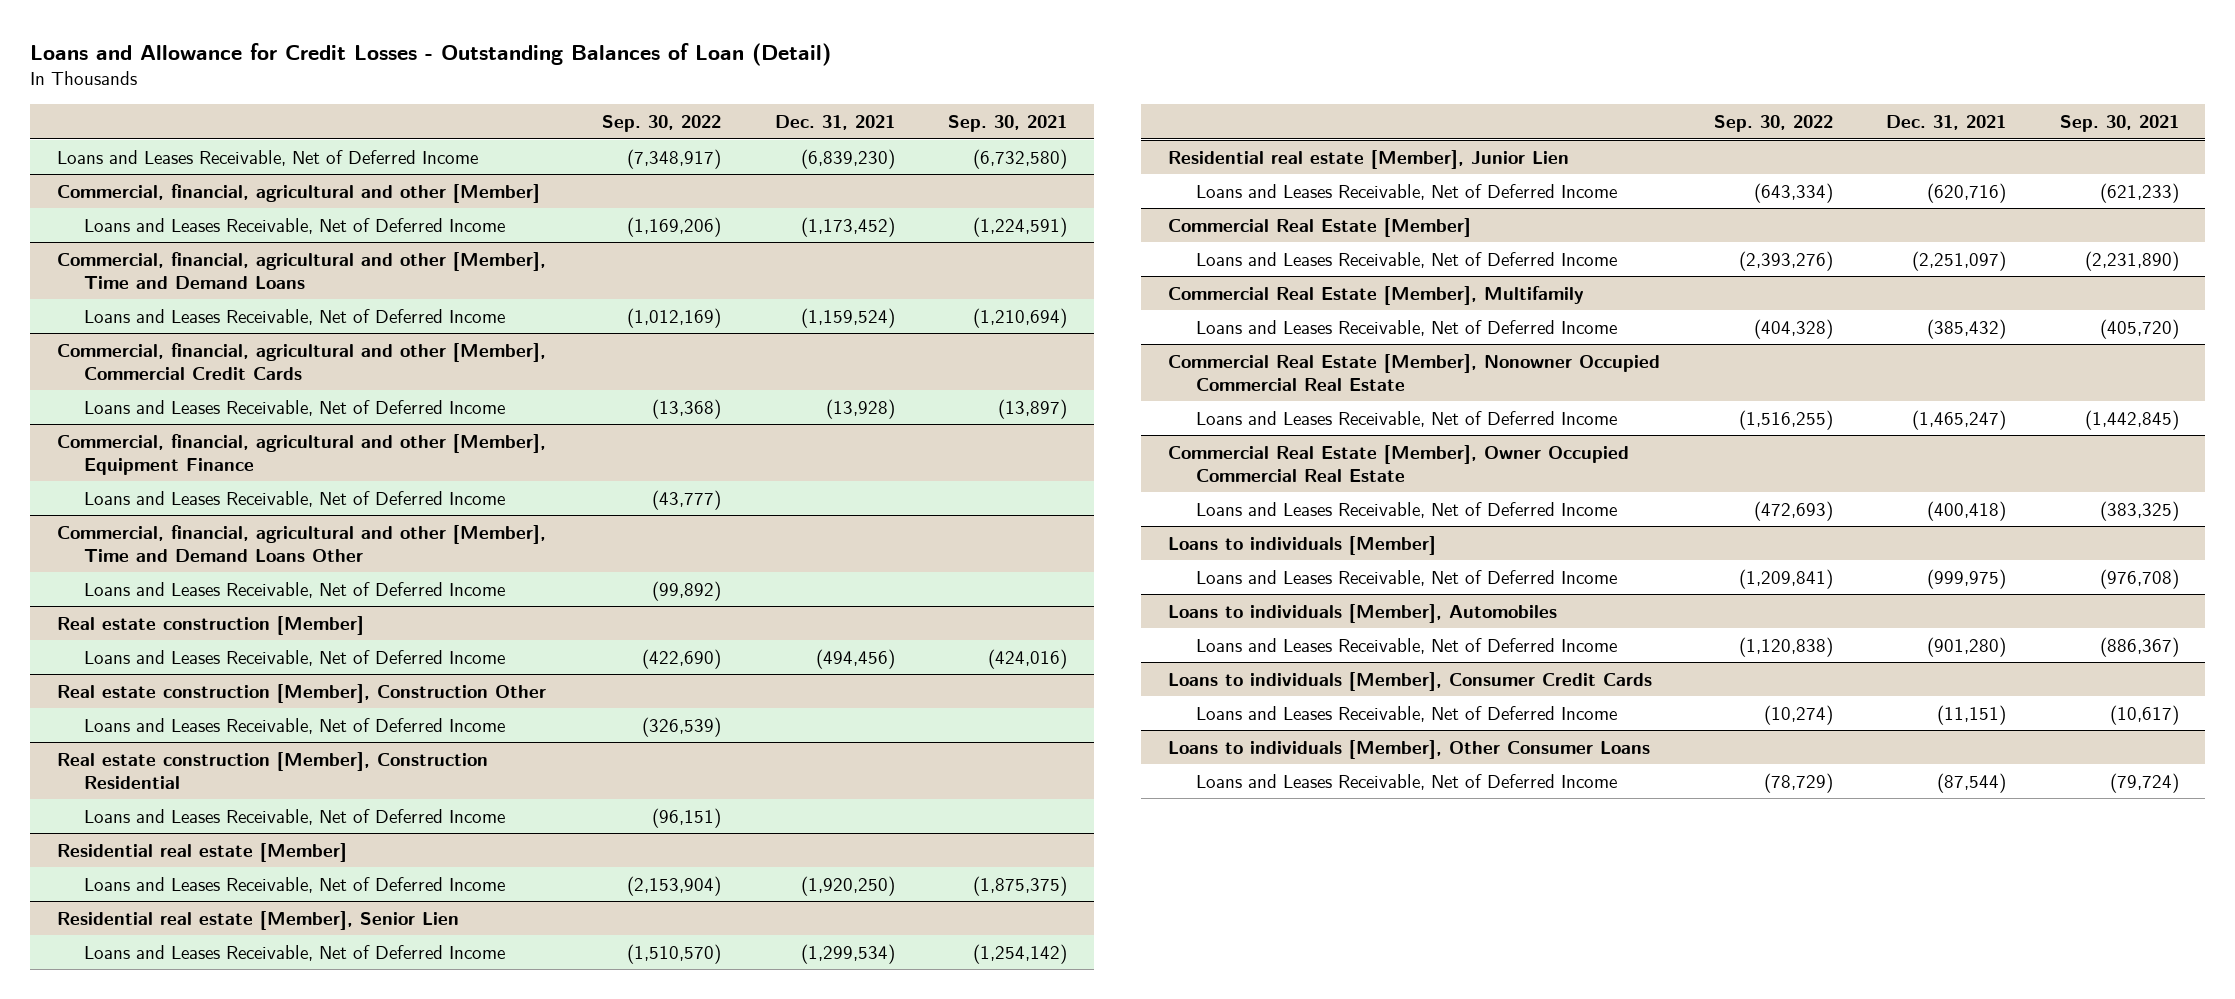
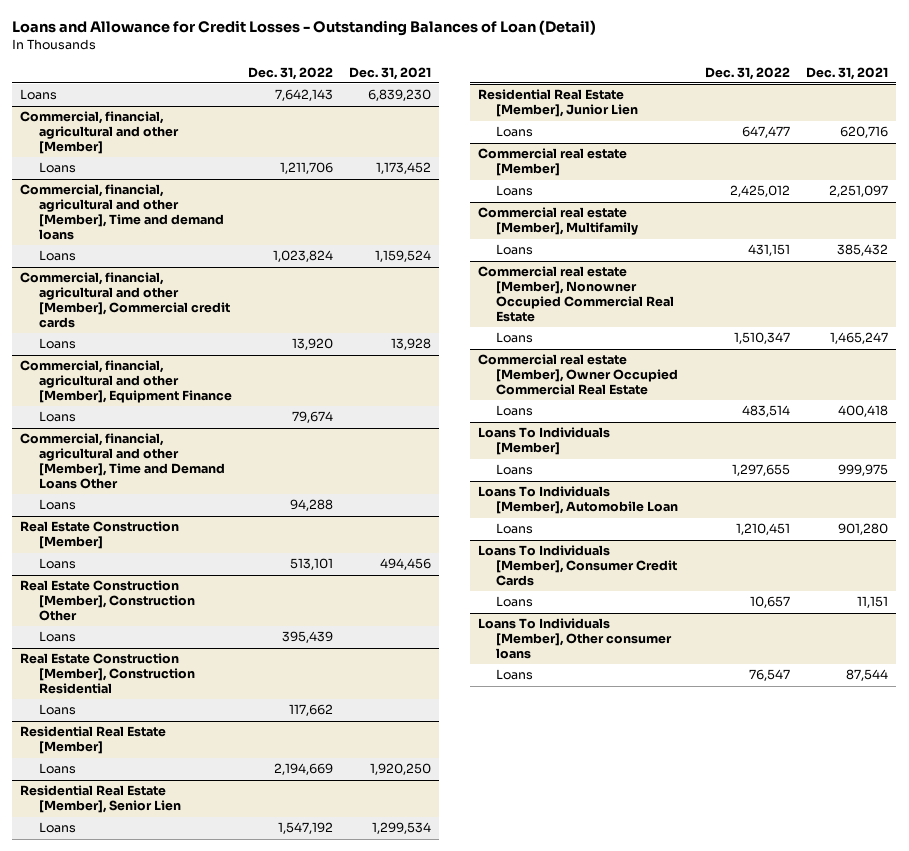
- | Sep. 30, 2022 | Dec. 31, 2021 | Sep. 30, 2021
+ | Dec. 31, 2022 | Dec. 31, 2021
- Loans and Leases Receivable, Net of Deferred Income | (7,348,917) | (6,839,230) | (6,732,580)
+ Loans | 7,642,143 | 6,839,230
@ Commercial, financial, agricultural and other [Member]
- Loans and Leases Receivable, Net of Deferred Income | (1,169,206) | (1,173,452) | (1,224,591)
- Commercial, financial, agricultural and other [Member], Time and Demand Loans
- Loans and Leases Receivable, Net of Deferred Income | (1,012,169) | (1,159,524) | (1,210,694)
- Commercial, financial, agricultural and other [Member], Commercial Credit Cards
- Loans and Leases Receivable, Net of Deferred Income | (13,368) | (13,928) | (13,897)
@ Commercial, financial, agricultural and other [Member]
+ Loans | 1,211,706 | 1,173,452
+ Commercial, financial, agricultural and other [Member], Time and demand loans
+ Loans | 1,023,824 | 1,159,524
+ Commercial, financial, agricultural and other [Member], Commercial credit cards
+ Loans | 13,920 | 13,928
@ Commercial, financial, agricultural and other [Member], Equipment Finance
- Loans and Leases Receivable, Net of Deferred Income | (43,777) | |
+ Loans | 79,674 |
@ Commercial, financial, agricultural and other [Member], Time and Demand Loans Other
- Loans and Leases Receivable, Net of Deferred Income | (99,892) | |
- Real estate construction [Member]
- Loans and Leases Receivable, Net of Deferred Income | (422,690) | (494,456) | (424,016)
- Real estate construction [Member], Construction Other
- Loans and Leases Receivable, Net of Deferred Income | (326,539) | |
- Real estate construction [Member], Construction Residential
- Loans and Leases Receivable, Net of Deferred Income | (96,151) | |
- Residential real estate [Member]
- Loans and Leases Receivable, Net of Deferred Income | (2,153,904) | (1,920,250) | (1,875,375)
- Residential real estate [Member], Senior Lien
- Loans and Leases Receivable, Net of Deferred Income | (1,510,570) | (1,299,534) | (1,254,142)
- Residential real estate [Member], Junior Lien
- Loans and Leases Receivable, Net of Deferred Income | (643,334) | (620,716) | (621,233)
- Commercial Real Estate [Member]
- Loans and Leases Receivable, Net of Deferred Income | (2,393,276) | (2,251,097) | (2,231,890)
- Commercial Real Estate [Member], Multifamily
- Loans and Leases Receivable, Net of Deferred Income | (404,328) | (385,432) | (405,720)
- Commercial Real Estate [Member], Nonowner Occupied Commercial Real Estate
- Loans and Leases Receivable, Net of Deferred Income | (1,516,255) | (1,465,247) | (1,442,845)
- Commercial Real Estate [Member], Owner Occupied Commercial Real Estate
- Loans and Leases Receivable, Net of Deferred Income | (472,693) | (400,418) | (383,325)
- Loans to individuals [Member]
- Loans and Leases Receivable, Net of Deferred Income | (1,209,841) | (999,975) | (976,708)
- Loans to individuals [Member], Automobiles
- Loans and Leases Receivable, Net of Deferred Income | (1,120,838) | (901,280) | (886,367)
- Loans to individuals [Member], Consumer Credit Cards
- Loans and Leases Receivable, Net of Deferred Income | (10,274) | (11,151) | (10,617)
- Loans to individuals [Member], Other Consumer Loans
- Loans and Leases Receivable, Net of Deferred Income | (78,729) | (87,544) | (79,724)
@ Commercial, financial, agricultural and other [Member], Time and Demand Loans Other
+ Loans | 94,288 |
+ Real Estate Construction [Member]
+ Loans | 513,101 | 494,456
+ Real Estate Construction [Member], Construction Other
+ Loans | 395,439 |
+ Real Estate Construction [Member], Construction Residential
+ Loans | 117,662 |
+ Residential Real Estate [Member]
+ Loans | 2,194,669 | 1,920,250
+ Residential Real Estate [Member], Senior Lien
+ Loans | 1,547,192 | 1,299,534
+ Residential Real Estate [Member], Junior Lien
+ Loans | 647,477 | 620,716
+ Commercial real estate [Member]
+ Loans | 2,425,012 | 2,251,097
+ Commercial real estate [Member], Multifamily
+ Loans | 431,151 | 385,432
+ Commercial real estate [Member], Nonowner Occupied Commercial Real Estate
+ Loans | 1,510,347 | 1,465,247
+ Commercial real estate [Member], Owner Occupied Commercial Real Estate
+ Loans | 483,514 | 400,418
+ Loans To Individuals [Member]
+ Loans | 1,297,655 | 999,975
+ Loans To Individuals [Member], Automobile Loan
+ Loans | 1,210,451 | 901,280
+ Loans To Individuals [Member], Consumer Credit Cards
+ Loans | 10,657 | 11,151
+ Loans To Individuals [Member], Other consumer loans
+ Loans | 76,547 | 87,544

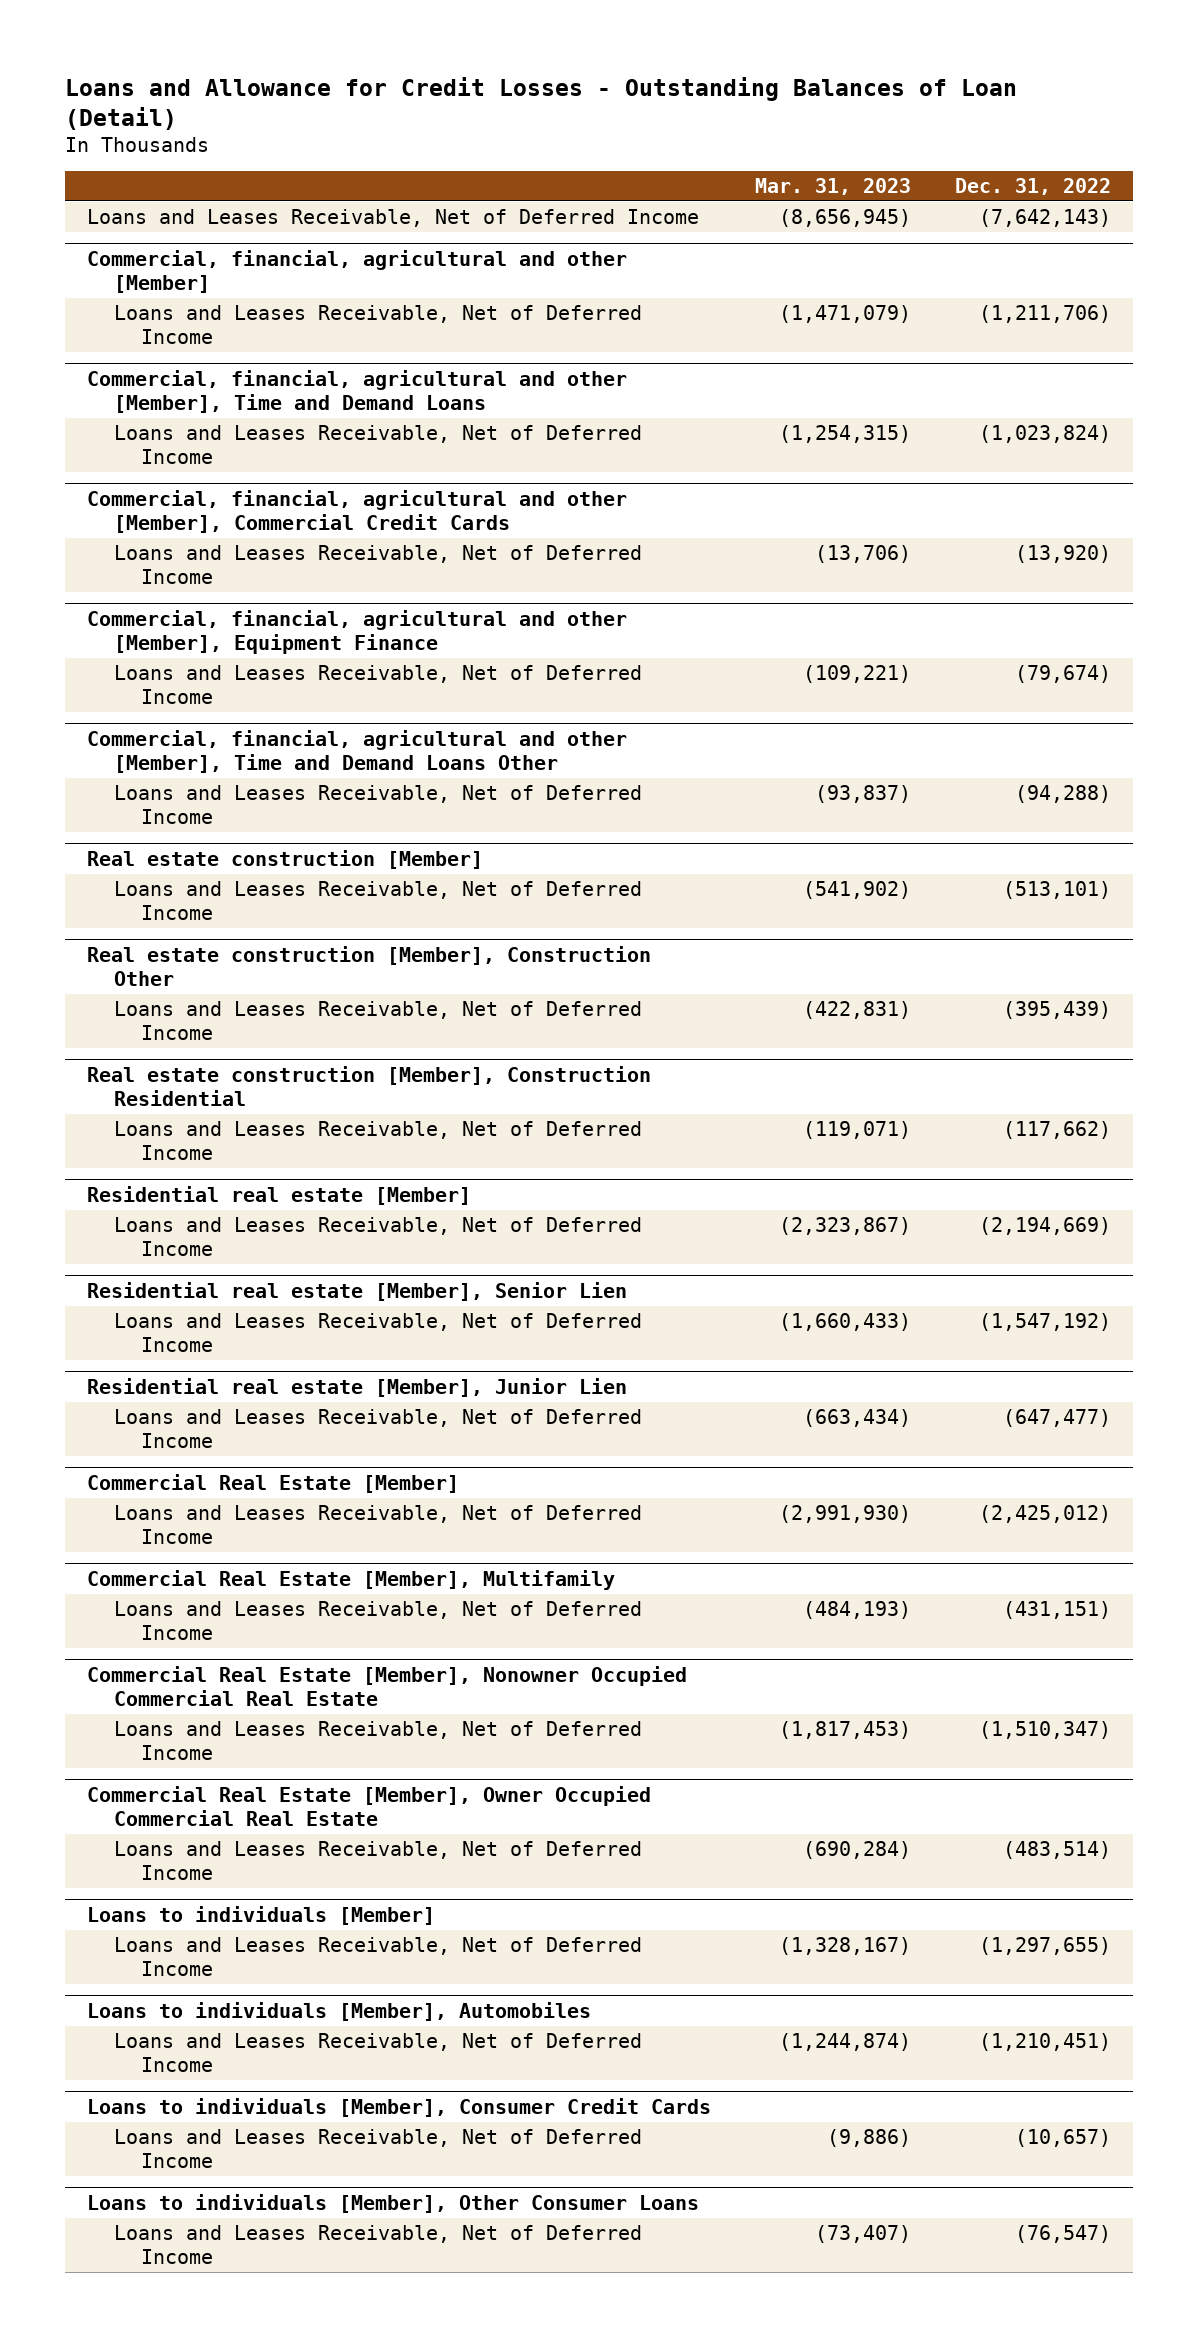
- | Dec. 31, 2022 | Dec. 31, 2021
+ | Mar. 31, 2023 | Dec. 31, 2022
- Loans | 7,642,143 | 6,839,230
+ Loans and Leases Receivable, Net of Deferred Income | (8,656,945) | (7,642,143)
@ Commercial, financial, agricultural and other [Member]
- Loans | 1,211,706 | 1,173,452
- Commercial, financial, agricultural and other [Member], Time and demand loans
- Loans | 1,023,824 | 1,159,524
- Commercial, financial, agricultural and other [Member], Commercial credit cards
- Loans | 13,920 | 13,928
@ Commercial, financial, agricultural and other [Member]
+ Loans and Leases Receivable, Net of Deferred Income | (1,471,079) | (1,211,706)
+ Commercial, financial, agricultural and other [Member], Time and Demand Loans
+ Loans and Leases Receivable, Net of Deferred Income | (1,254,315) | (1,023,824)
+ Commercial, financial, agricultural and other [Member], Commercial Credit Cards
+ Loans and Leases Receivable, Net of Deferred Income | (13,706) | (13,920)
@ Commercial, financial, agricultural and other [Member], Equipment Finance
- Loans | 79,674 |
+ Loans and Leases Receivable, Net of Deferred Income | (109,221) | (79,674)
@ Commercial, financial, agricultural and other [Member], Time and Demand Loans Other
- Loans | 94,288 |
- Real Estate Construction [Member]
- Loans | 513,101 | 494,456
- Real Estate Construction [Member], Construction Other
- Loans | 395,439 |
- Real Estate Construction [Member], Construction Residential
- Loans | 117,662 |
- Residential Real Estate [Member]
- Loans | 2,194,669 | 1,920,250
- Residential Real Estate [Member], Senior Lien
- Loans | 1,547,192 | 1,299,534
- Residential Real Estate [Member], Junior Lien
- Loans | 647,477 | 620,716
- Commercial real estate [Member]
- Loans | 2,425,012 | 2,251,097
- Commercial real estate [Member], Multifamily
- Loans | 431,151 | 385,432
- Commercial real estate [Member], Nonowner Occupied Commercial Real Estate
- Loans | 1,510,347 | 1,465,247
- Commercial real estate [Member], Owner Occupied Commercial Real Estate
- Loans | 483,514 | 400,418
- Loans To Individuals [Member]
- Loans | 1,297,655 | 999,975
- Loans To Individuals [Member], Automobile Loan
- Loans | 1,210,451 | 901,280
- Loans To Individuals [Member], Consumer Credit Cards
- Loans | 10,657 | 11,151
- Loans To Individuals [Member], Other consumer loans
- Loans | 76,547 | 87,544
@ Commercial, financial, agricultural and other [Member], Time and Demand Loans Other
+ Loans and Leases Receivable, Net of Deferred Income | (93,837) | (94,288)
+ Real estate construction [Member]
+ Loans and Leases Receivable, Net of Deferred Income | (541,902) | (513,101)
+ Real estate construction [Member], Construction Other
+ Loans and Leases Receivable, Net of Deferred Income | (422,831) | (395,439)
+ Real estate construction [Member], Construction Residential
+ Loans and Leases Receivable, Net of Deferred Income | (119,071) | (117,662)
+ Residential real estate [Member]
+ Loans and Leases Receivable, Net of Deferred Income | (2,323,867) | (2,194,669)
+ Residential real estate [Member], Senior Lien
+ Loans and Leases Receivable, Net of Deferred Income | (1,660,433) | (1,547,192)
+ Residential real estate [Member], Junior Lien
+ Loans and Leases Receivable, Net of Deferred Income | (663,434) | (647,477)
+ Commercial Real Estate [Member]
+ Loans and Leases Receivable, Net of Deferred Income | (2,991,930) | (2,425,012)
+ Commercial Real Estate [Member], Multifamily
+ Loans and Leases Receivable, Net of Deferred Income | (484,193) | (431,151)
+ Commercial Real Estate [Member], Nonowner Occupied Commercial Real Estate
+ Loans and Leases Receivable, Net of Deferred Income | (1,817,453) | (1,510,347)
+ Commercial Real Estate [Member], Owner Occupied Commercial Real Estate
+ Loans and Leases Receivable, Net of Deferred Income | (690,284) | (483,514)
+ Loans to individuals [Member]
+ Loans and Leases Receivable, Net of Deferred Income | (1,328,167) | (1,297,655)
+ Loans to individuals [Member], Automobiles
+ Loans and Leases Receivable, Net of Deferred Income | (1,244,874) | (1,210,451)
+ Loans to individuals [Member], Consumer Credit Cards
+ Loans and Leases Receivable, Net of Deferred Income | (9,886) | (10,657)
+ Loans to individuals [Member], Other Consumer Loans
+ Loans and Leases Receivable, Net of Deferred Income | (73,407) | (76,547)

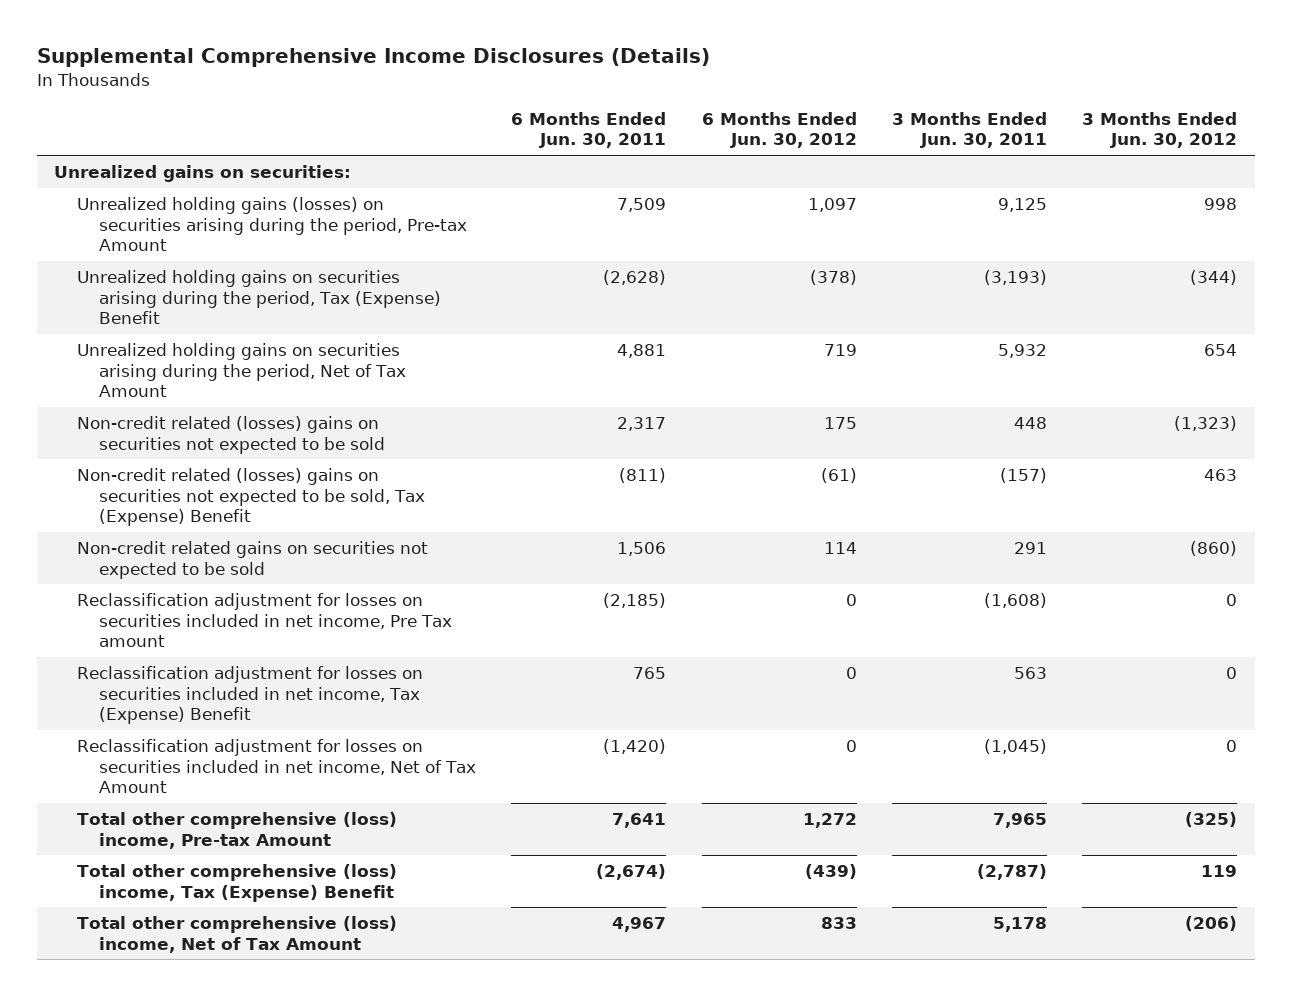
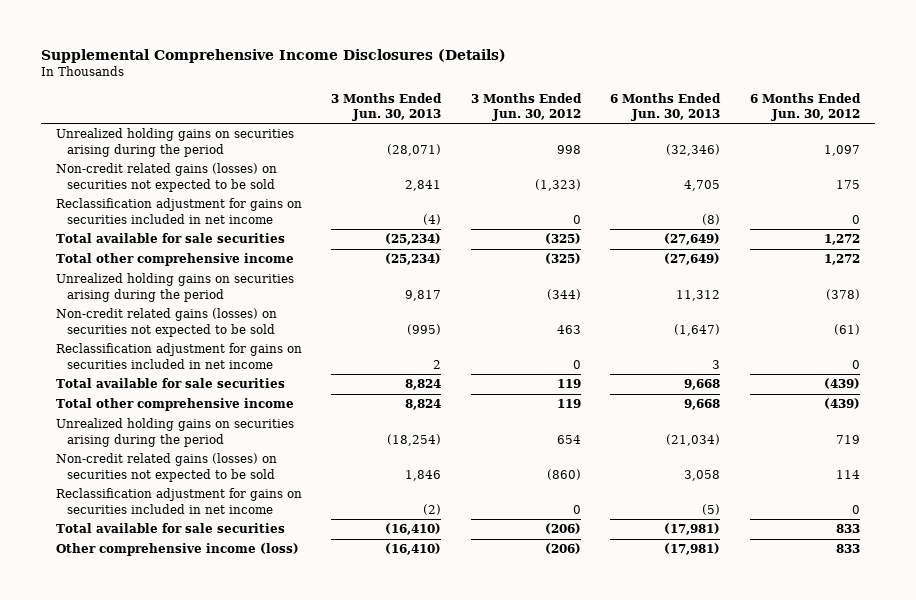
- | 6 Months Ended Jun. 30, 2011 | 6 Months Ended Jun. 30, 2012 | 3 Months Ended Jun. 30, 2011 | 3 Months Ended Jun. 30, 2012
+ | 3 Months Ended Jun. 30, 2013 | 3 Months Ended Jun. 30, 2012 | 6 Months Ended Jun. 30, 2013 | 6 Months Ended Jun. 30, 2012
- Unrealized gains on securities:
- Unrealized holding gains (losses) on securities arising during the period, Pre-tax Amount | 7,509 | 1,097 | 9,125 | 998
- Unrealized holding gains on securities arising during the period, Tax (Expense) Benefit | (2,628) | (378) | (3,193) | (344)
- Unrealized holding gains on securities arising during the period, Net of Tax Amount | 4,881 | 719 | 5,932 | 654
- Non-credit related (losses) gains on securities not expected to be sold | 2,317 | 175 | 448 | (1,323)
- Non-credit related (losses) gains on securities not expected to be sold, Tax (Expense) Benefit | (811) | (61) | (157) | 463
- Non-credit related gains on securities not expected to be sold | 1,506 | 114 | 291 | (860)
- Reclassification adjustment for losses on securities included in net income, Pre Tax amount | (2,185) | 0 | (1,608) | 0
- Reclassification adjustment for losses on securities included in net income, Tax (Expense) Benefit | 765 | 0 | 563 | 0
- Reclassification adjustment for losses on securities included in net income, Net of Tax Amount | (1,420) | 0 | (1,045) | 0
- Total other comprehensive (loss) income, Pre-tax Amount | 7,641 | 1,272 | 7,965 | (325)
- Total other comprehensive (loss) income, Tax (Expense) Benefit | (2,674) | (439) | (2,787) | 119
- Total other comprehensive (loss) income, Net of Tax Amount | 4,967 | 833 | 5,178 | (206)
+ Unrealized holding gains on securities arising during the period | (28,071) | 998 | (32,346) | 1,097
+ Non-credit related gains (losses) on securities not expected to be sold | 2,841 | (1,323) | 4,705 | 175
+ Reclassification adjustment for gains on securities included in net income | (4) | 0 | (8) | 0
+ Total available for sale securities | (25,234) | (325) | (27,649) | 1,272
+ Total other comprehensive income | (25,234) | (325) | (27,649) | 1,272
+ Unrealized holding gains on securities arising during the period | 9,817 | (344) | 11,312 | (378)
+ Non-credit related gains (losses) on securities not expected to be sold | (995) | 463 | (1,647) | (61)
+ Reclassification adjustment for gains on securities included in net income | 2 | 0 | 3 | 0
+ Total available for sale securities | 8,824 | 119 | 9,668 | (439)
+ Total other comprehensive income | 8,824 | 119 | 9,668 | (439)
+ Unrealized holding gains on securities arising during the period | (18,254) | 654 | (21,034) | 719
+ Non-credit related gains (losses) on securities not expected to be sold | 1,846 | (860) | 3,058 | 114
+ Reclassification adjustment for gains on securities included in net income | (2) | 0 | (5) | 0
+ Total available for sale securities | (16,410) | (206) | (17,981) | 833
+ Other comprehensive income (loss) | (16,410) | (206) | (17,981) | 833

